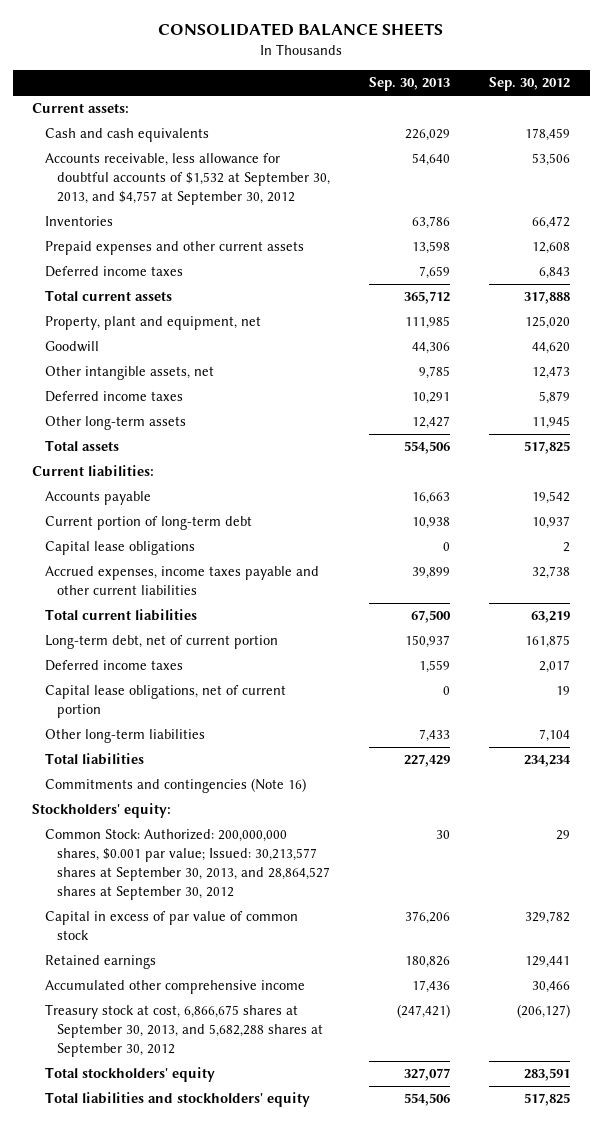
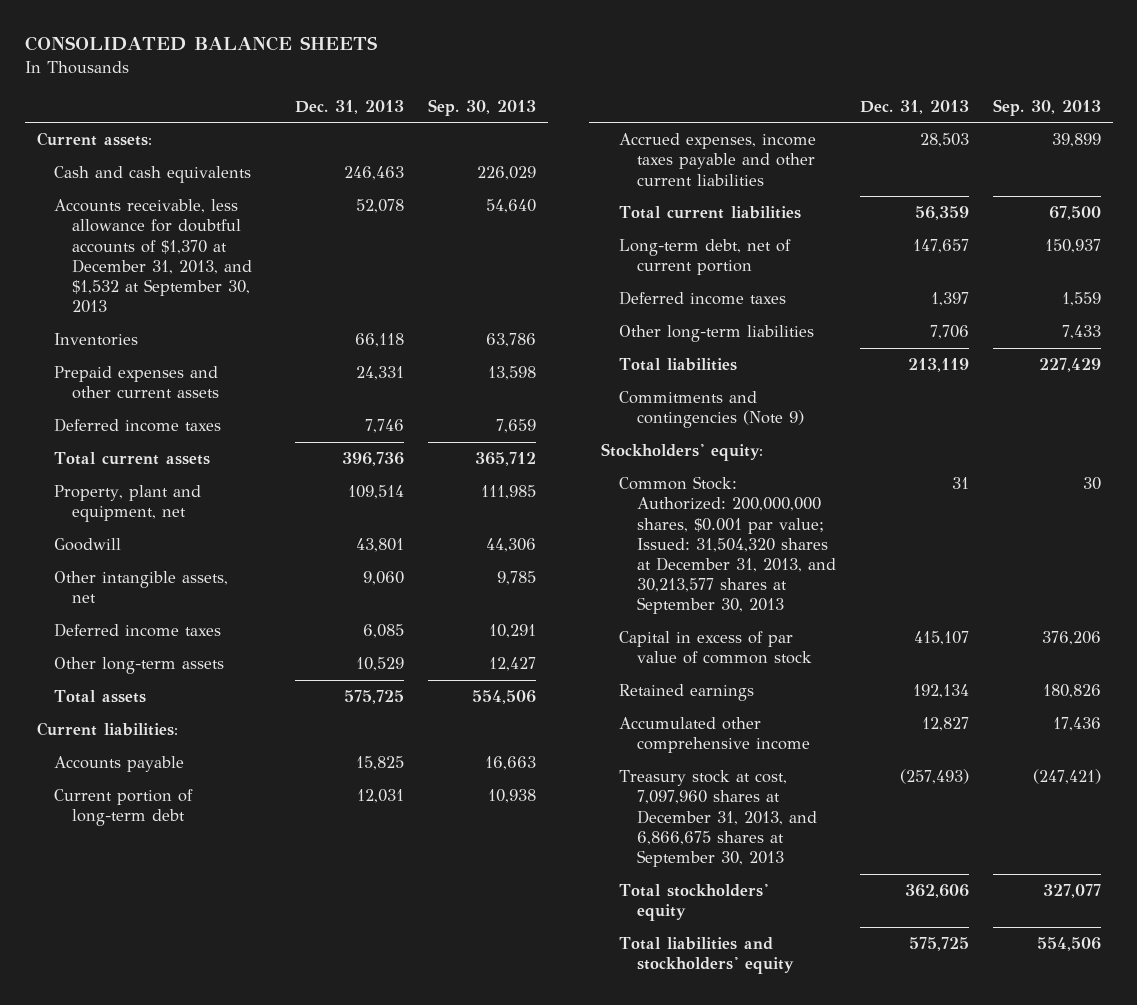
- | Sep. 30, 2013 | Sep. 30, 2012
+ | Dec. 31, 2013 | Sep. 30, 2013
- Accounts receivable, less allowance for doubtful accounts of $1,532 at September 30, 2013, and $4,757 at September 30, 2012 | 54,640 | 53,506
+ Accounts receivable, less allowance for doubtful accounts of $1,370 at December 31, 2013, and $1,532 at September 30, 2013 | 52,078 | 54,640
- Capital lease obligations | 0 | 2
- Capital lease obligations, net of current portion | 0 | 19
- Commitments and contingencies (Note 16)
+ Commitments and contingencies (Note 9)
- Common Stock: Authorized: 200,000,000 shares, $0.001 par value; Issued: 30,213,577 shares at September 30, 2013, and 28,864,527 shares at September 30, 2012 | 30 | 29
+ Common Stock: Authorized: 200,000,000 shares, $0.001 par value; Issued: 31,504,320 shares at December 31, 2013, and 30,213,577 shares at September 30, 2013 | 31 | 30
- Treasury stock at cost, 6,866,675 shares at September 30, 2013, and 5,682,288 shares at September 30, 2012 | (247,421) | (206,127)
+ Treasury stock at cost, 7,097,960 shares at December 31, 2013, and 6,866,675 shares at September 30, 2013 | (257,493) | (247,421)

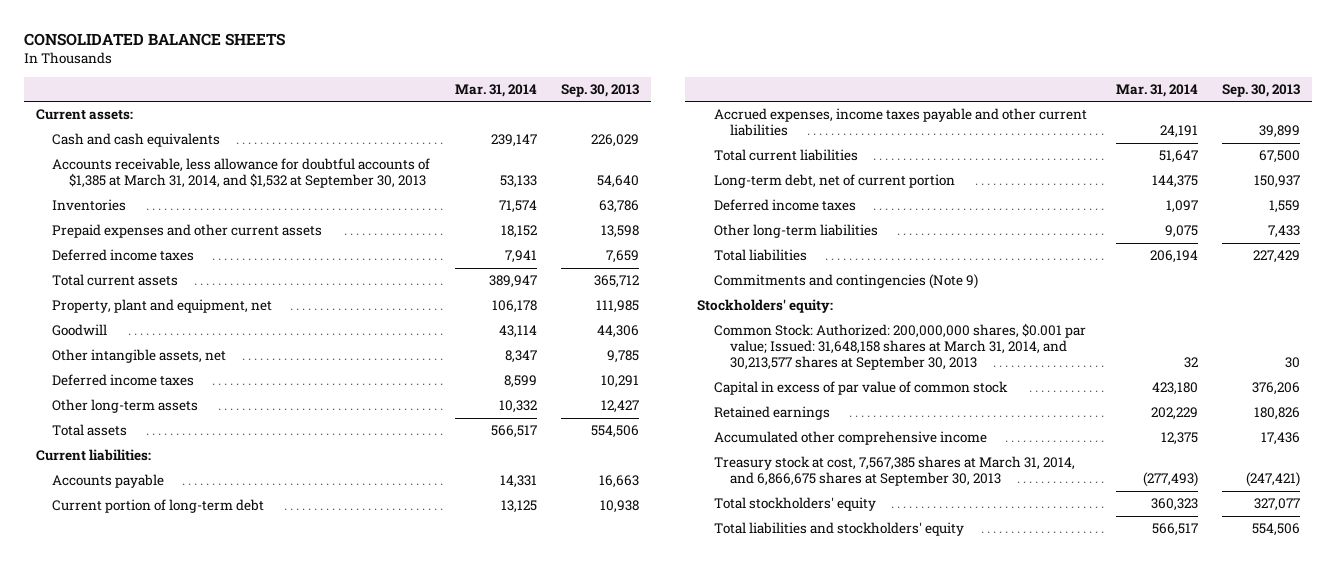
- | Dec. 31, 2013 | Sep. 30, 2013
+ | Mar. 31, 2014 | Sep. 30, 2013
- Accounts receivable, less allowance for doubtful accounts of $1,370 at December 31, 2013, and $1,532 at September 30, 2013 | 52,078 | 54,640
+ Accounts receivable, less allowance for doubtful accounts of $1,385 at March 31, 2014, and $1,532 at September 30, 2013 | 53,133 | 54,640
- Common Stock: Authorized: 200,000,000 shares, $0.001 par value; Issued: 31,504,320 shares at December 31, 2013, and 30,213,577 shares at September 30, 2013 | 31 | 30
+ Common Stock: Authorized: 200,000,000 shares, $0.001 par value; Issued: 31,648,158 shares at March 31, 2014, and 30,213,577 shares at September 30, 2013 | 32 | 30
- Treasury stock at cost, 7,097,960 shares at December 31, 2013, and 6,866,675 shares at September 30, 2013 | (257,493) | (247,421)
+ Treasury stock at cost, 7,567,385 shares at March 31, 2014, and 6,866,675 shares at September 30, 2013 | (277,493) | (247,421)

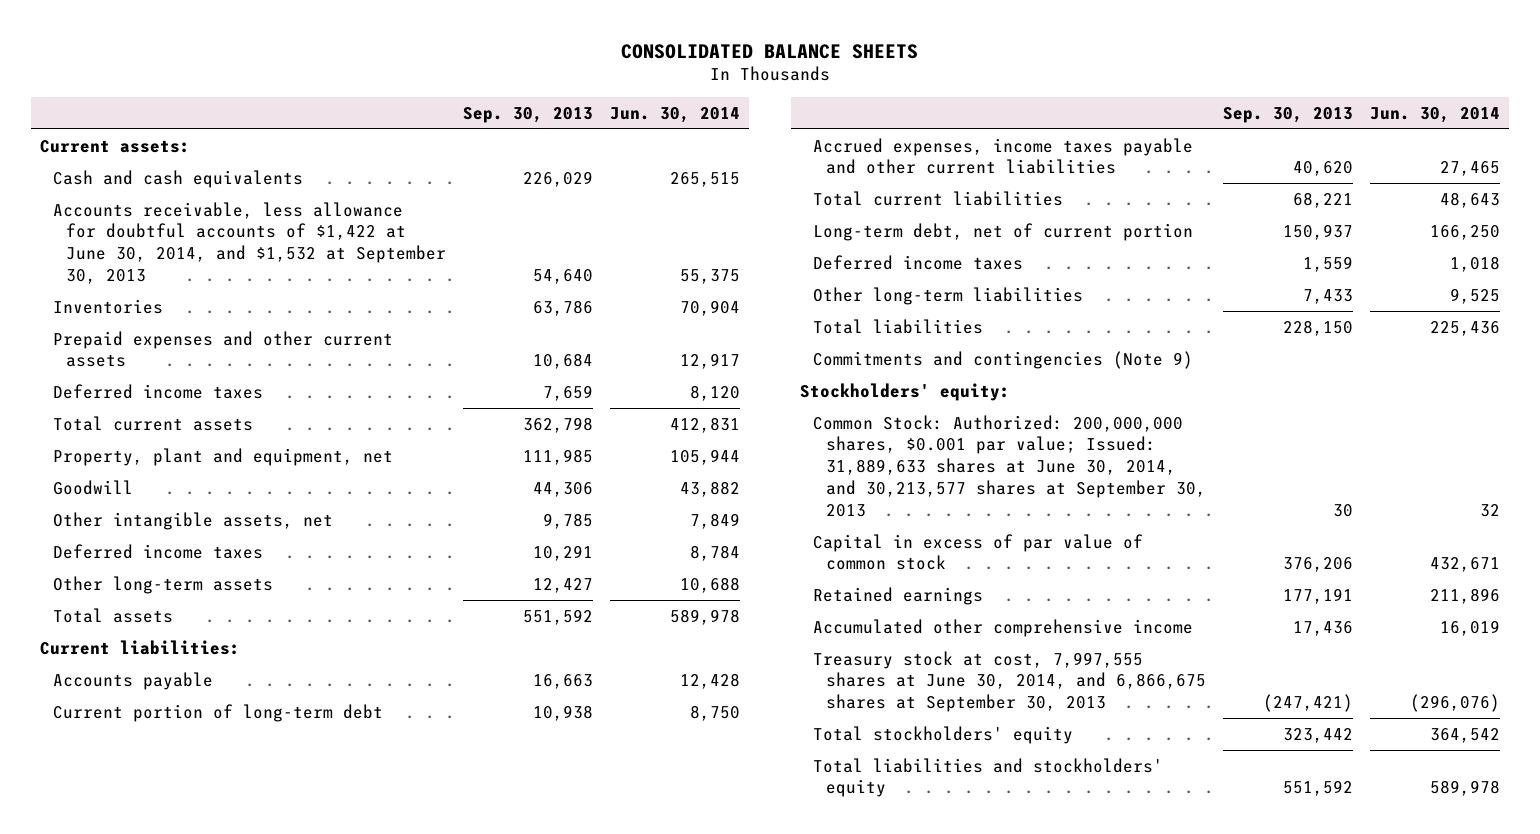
- | Mar. 31, 2014 | Sep. 30, 2013
+ | Sep. 30, 2013 | Jun. 30, 2014
- Accounts receivable, less allowance for doubtful accounts of $1,385 at March 31, 2014, and $1,532 at September 30, 2013 | 53,133 | 54,640
+ Accounts receivable, less allowance for doubtful accounts of $1,422 at June 30, 2014, and $1,532 at September 30, 2013 | 54,640 | 55,375
- Prepaid expenses and other current assets | 18,152 | 13,598
+ Prepaid expenses and other current assets | 10,684 | 12,917
- Total current assets | 389,947 | 365,712
+ Total current assets | 362,798 | 412,831
- Total assets | 566,517 | 554,506
+ Total assets | 551,592 | 589,978
- Accrued expenses, income taxes payable and other current liabilities | 24,191 | 39,899
- Total current liabilities | 51,647 | 67,500
+ Accrued expenses, income taxes payable and other current liabilities | 40,620 | 27,465
+ Total current liabilities | 68,221 | 48,643
- Total liabilities | 206,194 | 227,429
+ Total liabilities | 228,150 | 225,436
- Common Stock: Authorized: 200,000,000 shares, $0.001 par value; Issued: 31,648,158 shares at March 31, 2014, and 30,213,577 shares at September 30, 2013 | 32 | 30
+ Common Stock: Authorized: 200,000,000 shares, $0.001 par value; Issued: 31,889,633 shares at June 30, 2014, and 30,213,577 shares at September 30, 2013 | 30 | 32
- Retained earnings | 202,229 | 180,826
+ Retained earnings | 177,191 | 211,896
- Treasury stock at cost, 7,567,385 shares at March 31, 2014, and 6,866,675 shares at September 30, 2013 | (277,493) | (247,421)
- Total stockholders' equity | 360,323 | 327,077
- Total liabilities and stockholders' equity | 566,517 | 554,506
+ Treasury stock at cost, 7,997,555 shares at June 30, 2014, and 6,866,675 shares at September 30, 2013 | (247,421) | (296,076)
+ Total stockholders' equity | 323,442 | 364,542
+ Total liabilities and stockholders' equity | 551,592 | 589,978

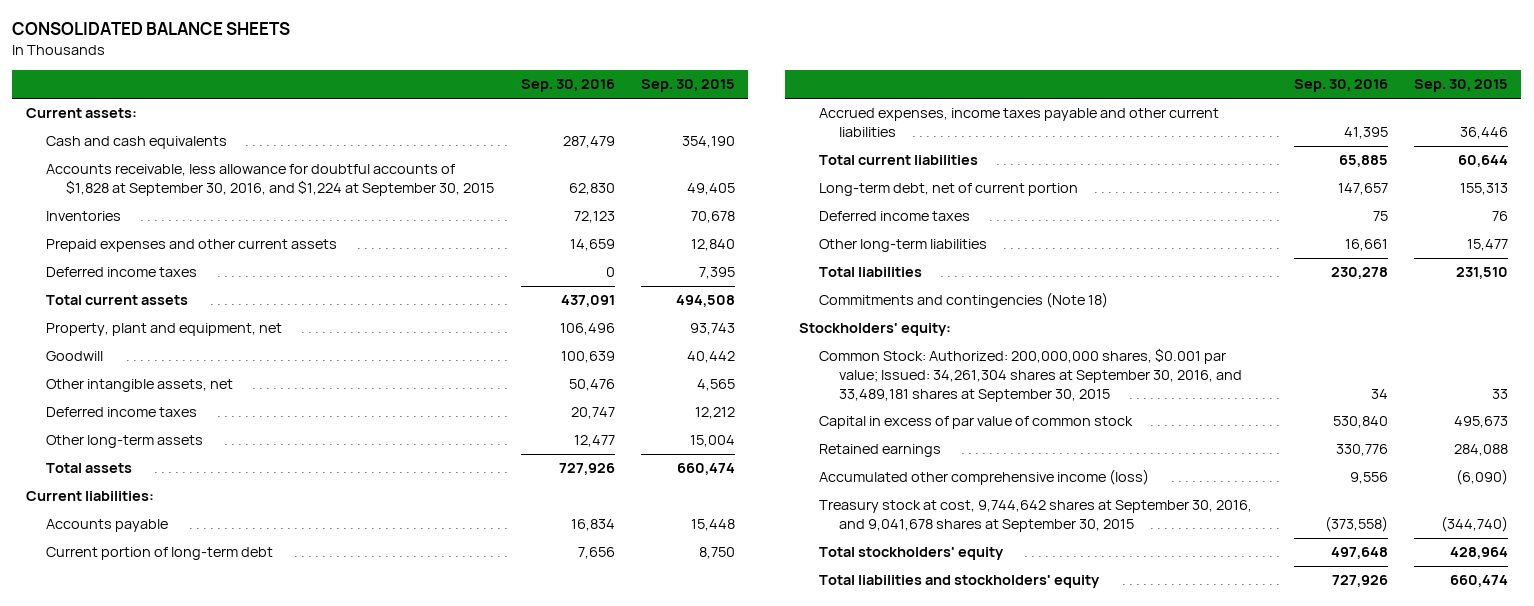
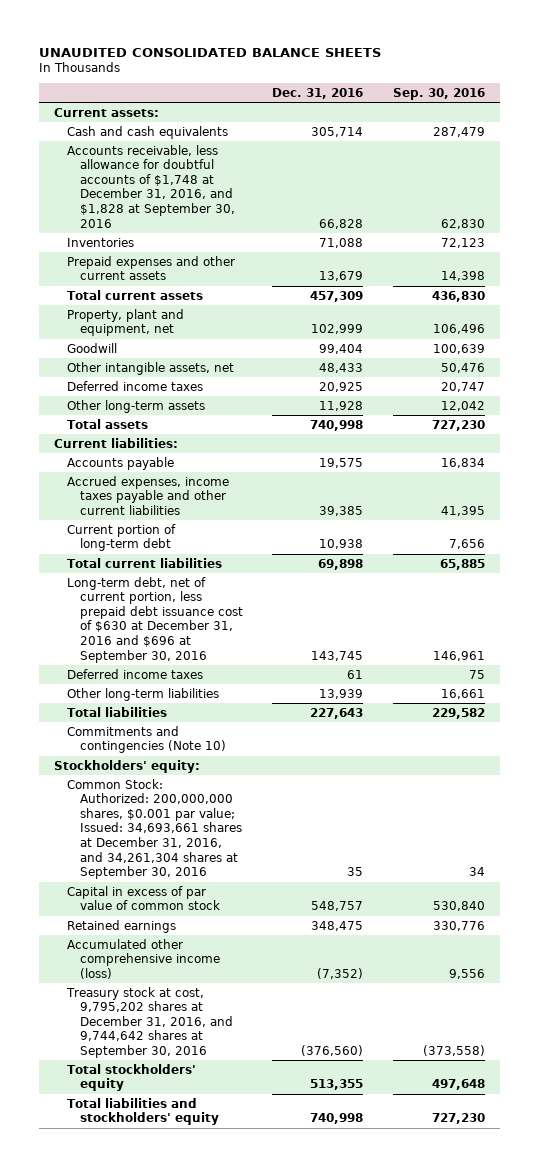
- CONSOLIDATED BALANCE SHEETS
+ UNAUDITED CONSOLIDATED BALANCE SHEETS
- | Sep. 30, 2016 | Sep. 30, 2015
+ | Dec. 31, 2016 | Sep. 30, 2016
- Accounts receivable, less allowance for doubtful accounts of $1,828 at September 30, 2016, and $1,224 at September 30, 2015 | 62,830 | 49,405
+ Accounts receivable, less allowance for doubtful accounts of $1,748 at December 31, 2016, and $1,828 at September 30, 2016 | 66,828 | 62,830
- Prepaid expenses and other current assets | 14,659 | 12,840
- Deferred income taxes | 0 | 7,395
- Total current assets | 437,091 | 494,508
+ Prepaid expenses and other current assets | 13,679 | 14,398
+ Total current assets | 457,309 | 436,830
- Other long-term assets | 12,477 | 15,004
- Total assets | 727,926 | 660,474
+ Other long-term assets | 11,928 | 12,042
+ Total assets | 740,998 | 727,230
moved down: Current portion of long-term debt | 10,938 | 7,656
- Long-term debt, net of current portion | 147,657 | 155,313
+ Long-term debt, net of current portion, less prepaid debt issuance cost of $630 at December 31, 2016 and $696 at September 30, 2016 | 143,745 | 146,961
- Total liabilities | 230,278 | 231,510
- Commitments and contingencies (Note 18)
+ Total liabilities | 227,643 | 229,582
+ Commitments and contingencies (Note 10)
- Common Stock: Authorized: 200,000,000 shares, $0.001 par value; Issued: 34,261,304 shares at September 30, 2016, and 33,489,181 shares at September 30, 2015 | 34 | 33
+ Common Stock: Authorized: 200,000,000 shares, $0.001 par value; Issued: 34,693,661 shares at December 31, 2016, and 34,261,304 shares at September 30, 2016 | 35 | 34
- Treasury stock at cost, 9,744,642 shares at September 30, 2016, and 9,041,678 shares at September 30, 2015 | (373,558) | (344,740)
+ Treasury stock at cost, 9,795,202 shares at December 31, 2016, and 9,744,642 shares at September 30, 2016 | (376,560) | (373,558)
- Total liabilities and stockholders' equity | 727,926 | 660,474
+ Total liabilities and stockholders' equity | 740,998 | 727,230

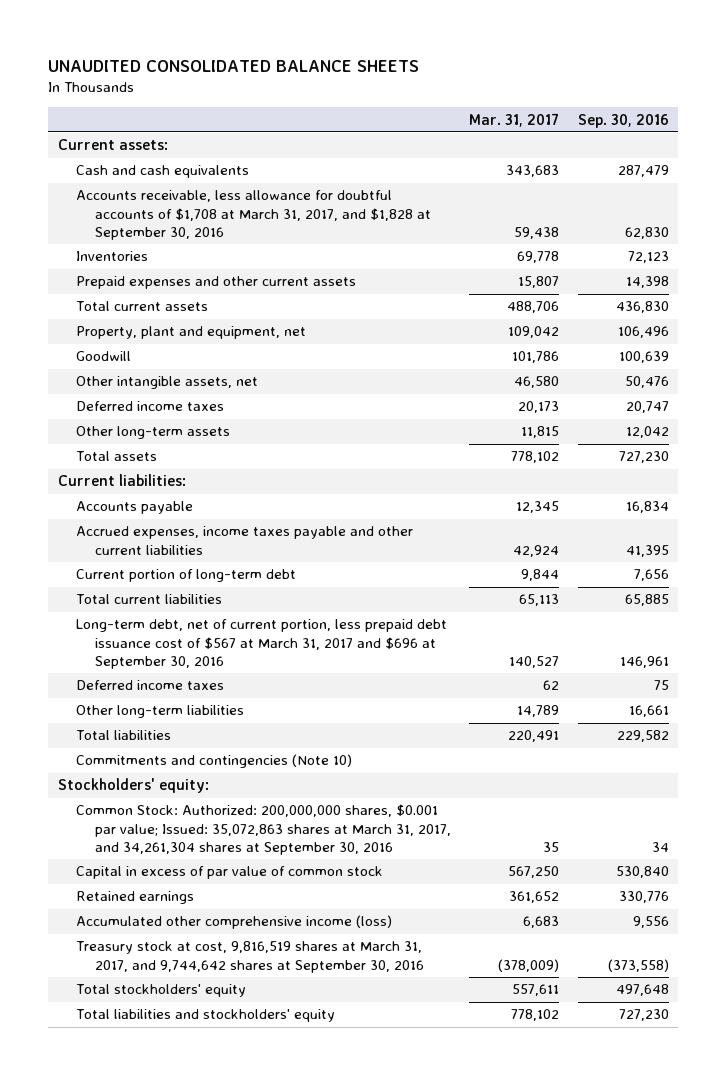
- | Dec. 31, 2016 | Sep. 30, 2016
+ | Mar. 31, 2017 | Sep. 30, 2016
- Accounts receivable, less allowance for doubtful accounts of $1,748 at December 31, 2016, and $1,828 at September 30, 2016 | 66,828 | 62,830
+ Accounts receivable, less allowance for doubtful accounts of $1,708 at March 31, 2017, and $1,828 at September 30, 2016 | 59,438 | 62,830
- Long-term debt, net of current portion, less prepaid debt issuance cost of $630 at December 31, 2016 and $696 at September 30, 2016 | 143,745 | 146,961
+ Long-term debt, net of current portion, less prepaid debt issuance cost of $567 at March 31, 2017 and $696 at September 30, 2016 | 140,527 | 146,961
- Common Stock: Authorized: 200,000,000 shares, $0.001 par value; Issued: 34,693,661 shares at December 31, 2016, and 34,261,304 shares at September 30, 2016 | 35 | 34
+ Common Stock: Authorized: 200,000,000 shares, $0.001 par value; Issued: 35,072,863 shares at March 31, 2017, and 34,261,304 shares at September 30, 2016 | 35 | 34
- Treasury stock at cost, 9,795,202 shares at December 31, 2016, and 9,744,642 shares at September 30, 2016 | (376,560) | (373,558)
+ Treasury stock at cost, 9,816,519 shares at March 31, 2017, and 9,744,642 shares at September 30, 2016 | (378,009) | (373,558)

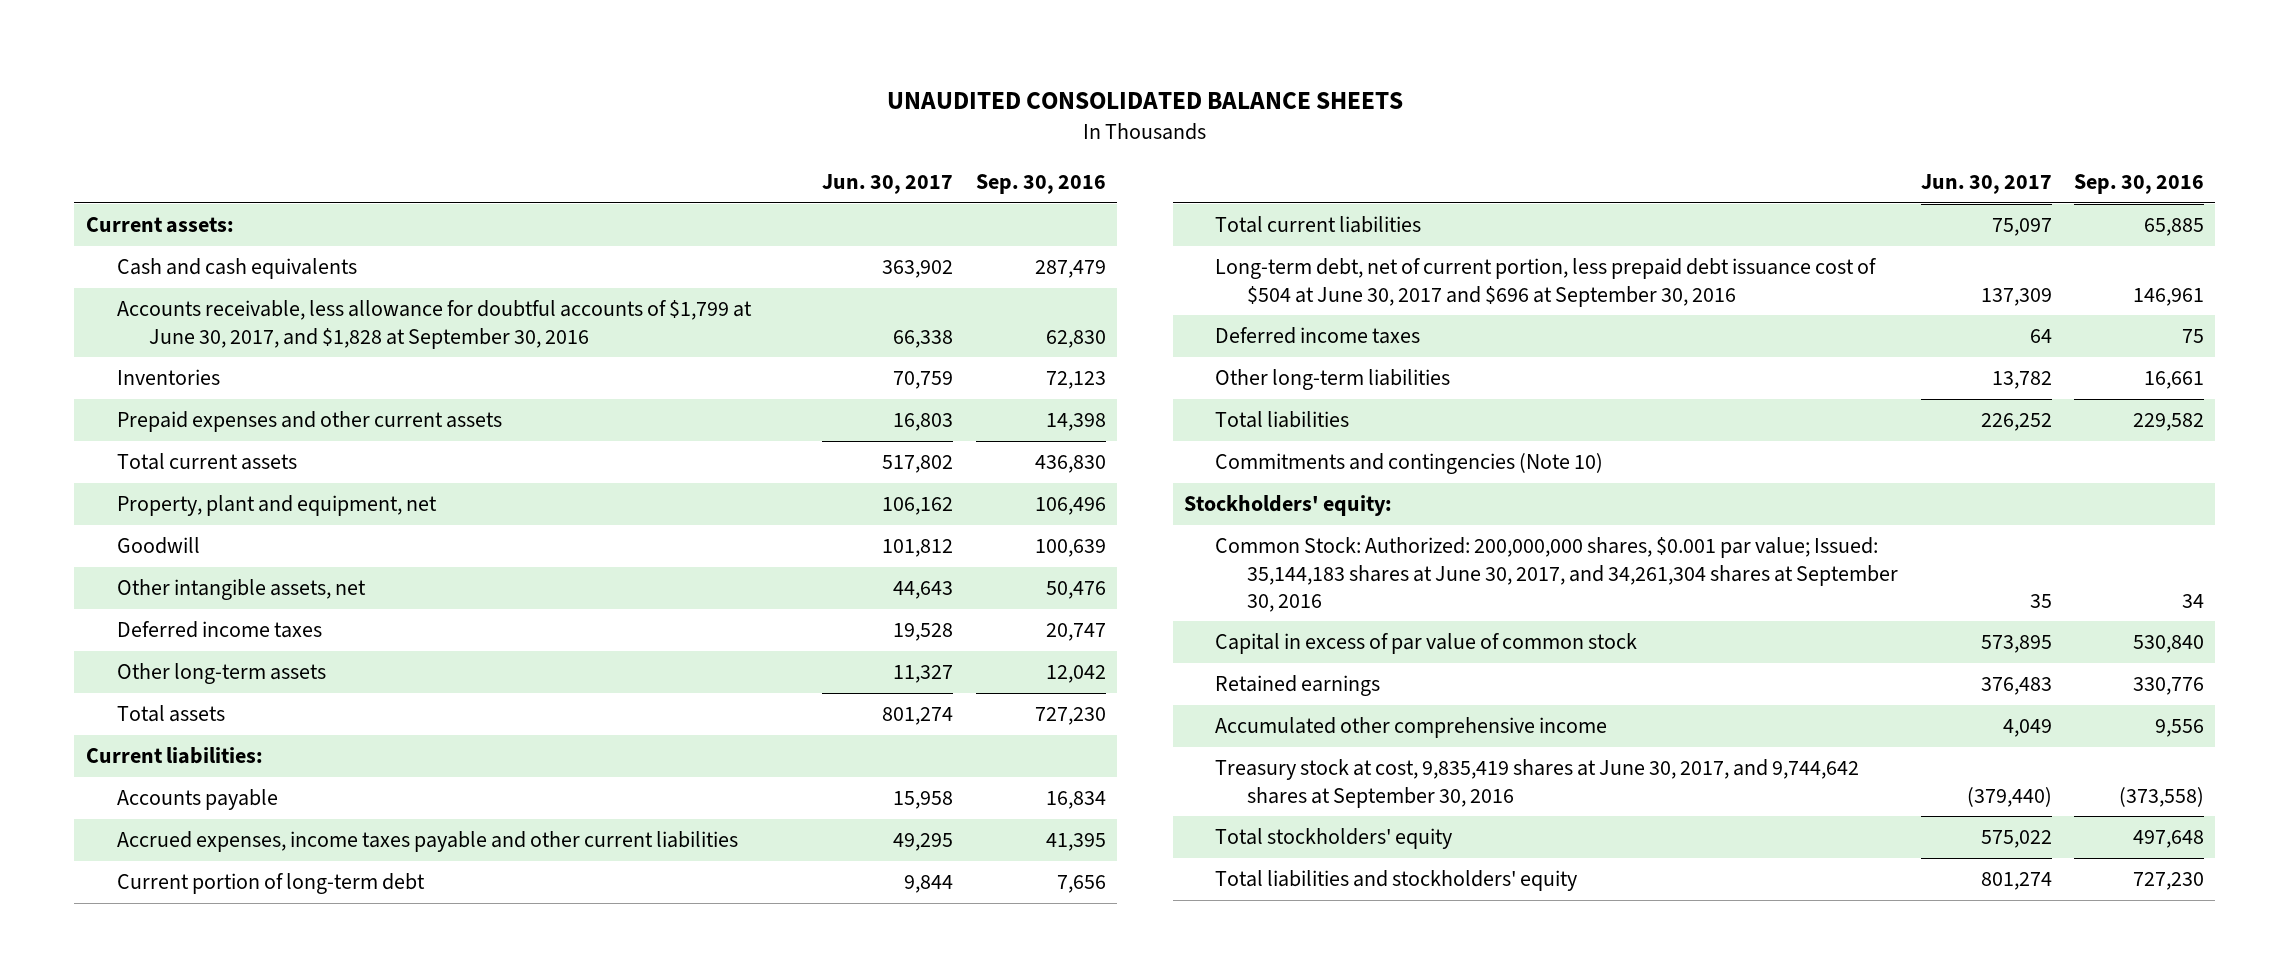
- | Mar. 31, 2017 | Sep. 30, 2016
+ | Jun. 30, 2017 | Sep. 30, 2016
- Accounts receivable, less allowance for doubtful accounts of $1,708 at March 31, 2017, and $1,828 at September 30, 2016 | 59,438 | 62,830
+ Accounts receivable, less allowance for doubtful accounts of $1,799 at June 30, 2017, and $1,828 at September 30, 2016 | 66,338 | 62,830
- Long-term debt, net of current portion, less prepaid debt issuance cost of $567 at March 31, 2017 and $696 at September 30, 2016 | 140,527 | 146,961
+ Long-term debt, net of current portion, less prepaid debt issuance cost of $504 at June 30, 2017 and $696 at September 30, 2016 | 137,309 | 146,961
- Common Stock: Authorized: 200,000,000 shares, $0.001 par value; Issued: 35,072,863 shares at March 31, 2017, and 34,261,304 shares at September 30, 2016 | 35 | 34
+ Common Stock: Authorized: 200,000,000 shares, $0.001 par value; Issued: 35,144,183 shares at June 30, 2017, and 34,261,304 shares at September 30, 2016 | 35 | 34
- Accumulated other comprehensive income (loss) | 6,683 | 9,556
- Treasury stock at cost, 9,816,519 shares at March 31, 2017, and 9,744,642 shares at September 30, 2016 | (378,009) | (373,558)
+ Accumulated other comprehensive income | 4,049 | 9,556
+ Treasury stock at cost, 9,835,419 shares at June 30, 2017, and 9,744,642 shares at September 30, 2016 | (379,440) | (373,558)

